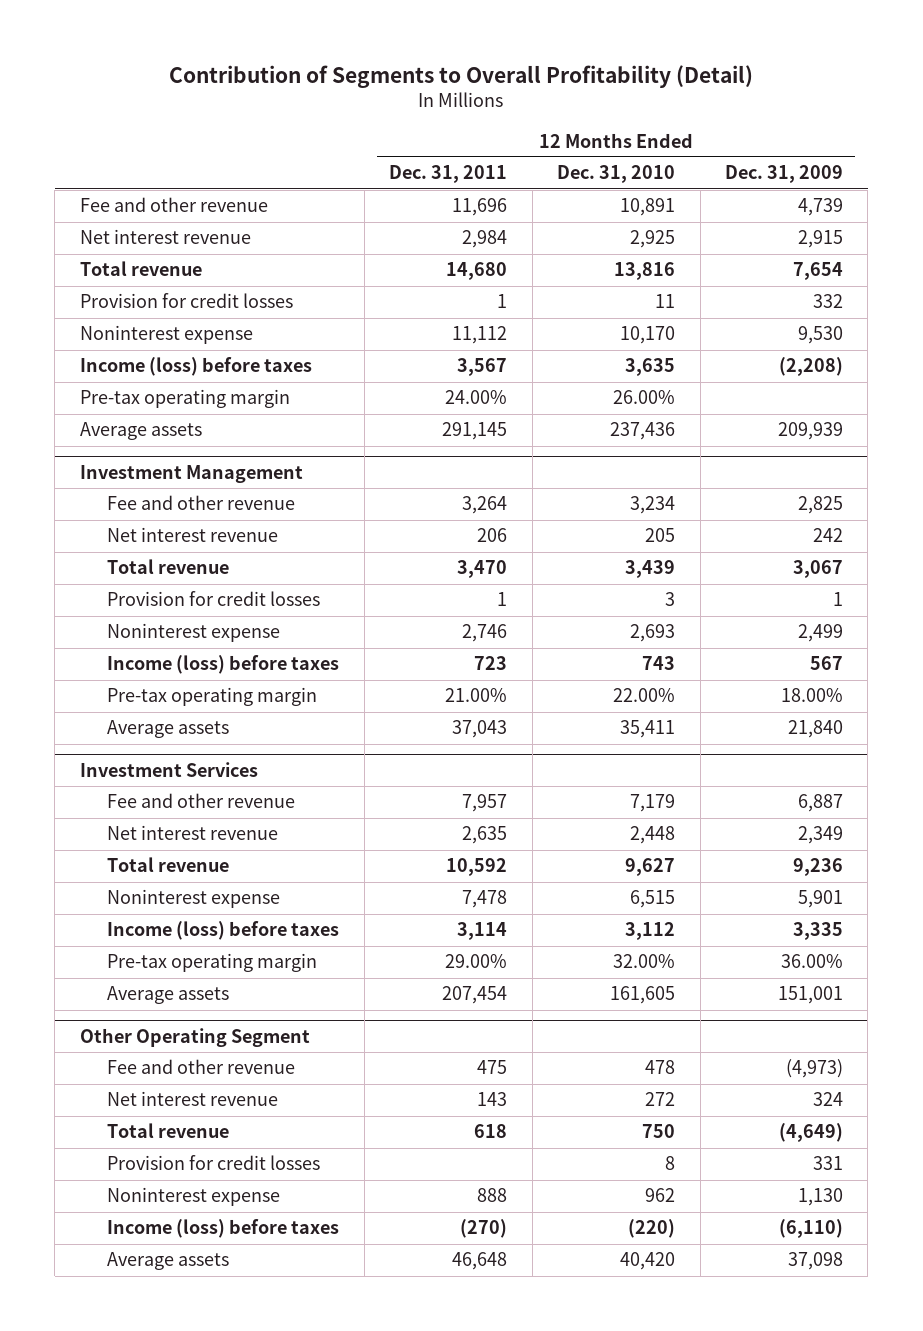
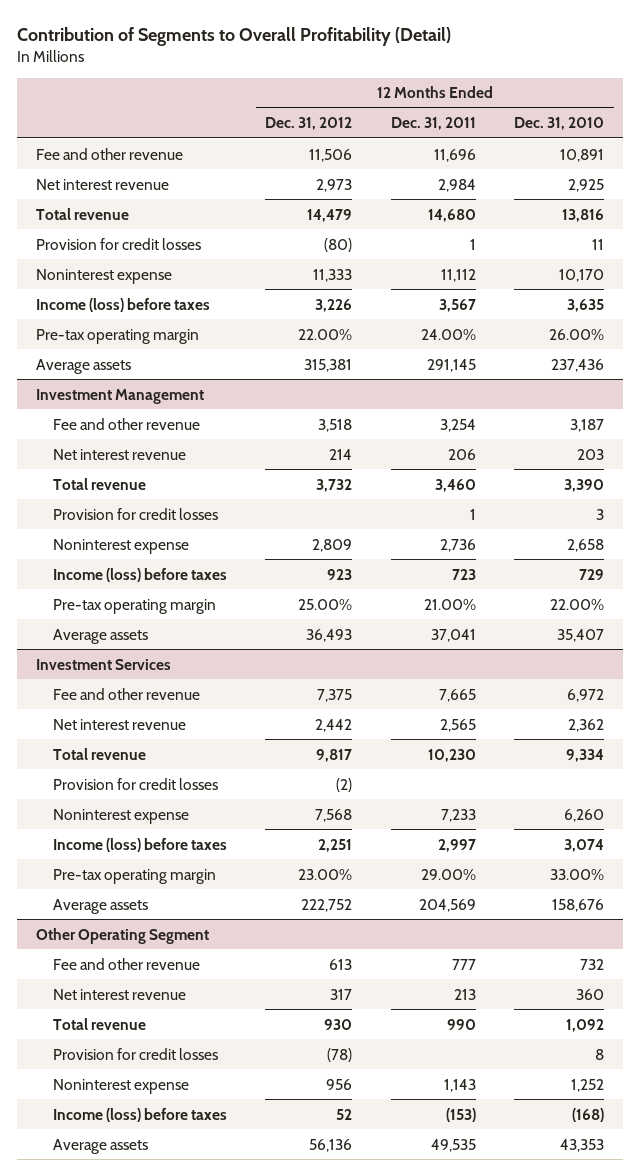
- | 12 Months Ended Dec. 31, 2011 | 12 Months Ended Dec. 31, 2010 | 12 Months Ended Dec. 31, 2009
+ | 12 Months Ended Dec. 31, 2012 | 12 Months Ended Dec. 31, 2011 | 12 Months Ended Dec. 31, 2010
@ Investment Management
- Fee and other revenue | 3,264 | 3,234 | 2,825
- Net interest revenue | 206 | 205 | 242
- Total revenue | 3,470 | 3,439 | 3,067
+ Fee and other revenue | 3,518 | 3,254 | 3,187
+ Net interest revenue | 214 | 206 | 203
+ Total revenue | 3,732 | 3,460 | 3,390
- Noninterest expense | 2,746 | 2,693 | 2,499
- Income (loss) before taxes | 723 | 743 | 567
+ Noninterest expense | 2,809 | 2,736 | 2,658
+ Income (loss) before taxes | 923 | 723 | 729
- Average assets | 37,043 | 35,411 | 21,840
+ Average assets | 36,493 | 37,041 | 35,407
@ Investment Services
- Fee and other revenue | 7,957 | 7,179 | 6,887
- Net interest revenue | 2,635 | 2,448 | 2,349
- Total revenue | 10,592 | 9,627 | 9,236
- Noninterest expense | 7,478 | 6,515 | 5,901
- Income (loss) before taxes | 3,114 | 3,112 | 3,335
- Pre-tax operating margin | 29.00% | 32.00% | 36.00%
- Average assets | 207,454 | 161,605 | 151,001
+ Fee and other revenue | 7,375 | 7,665 | 6,972
+ Net interest revenue | 2,442 | 2,565 | 2,362
+ Total revenue | 9,817 | 10,230 | 9,334
+ Provision for credit losses | (2) | |
+ Noninterest expense | 7,568 | 7,233 | 6,260
+ Income (loss) before taxes | 2,251 | 2,997 | 3,074
+ Pre-tax operating margin | 23.00% | 29.00% | 33.00%
+ Average assets | 222,752 | 204,569 | 158,676
@ Other Operating Segment
- Fee and other revenue | 475 | 478 | (4,973)
- Net interest revenue | 143 | 272 | 324
- Total revenue | 618 | 750 | (4,649)
+ Fee and other revenue | 613 | 777 | 732
+ Net interest revenue | 317 | 213 | 360
+ Total revenue | 930 | 990 | 1,092
- Noninterest expense | 888 | 962 | 1,130
- Income (loss) before taxes | (270) | (220) | (6,110)
- Average assets | 46,648 | 40,420 | 37,098
+ Noninterest expense | 956 | 1,143 | 1,252
+ Income (loss) before taxes | 52 | (153) | (168)
+ Average assets | 56,136 | 49,535 | 43,353

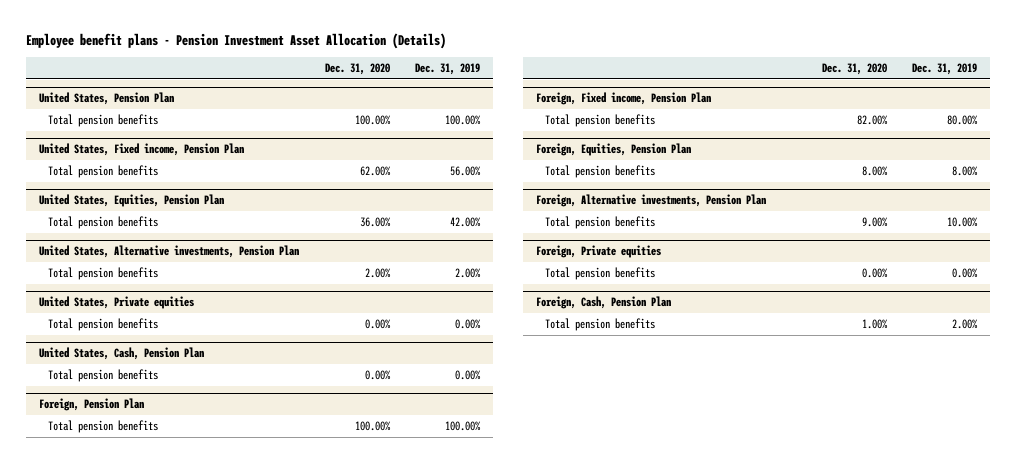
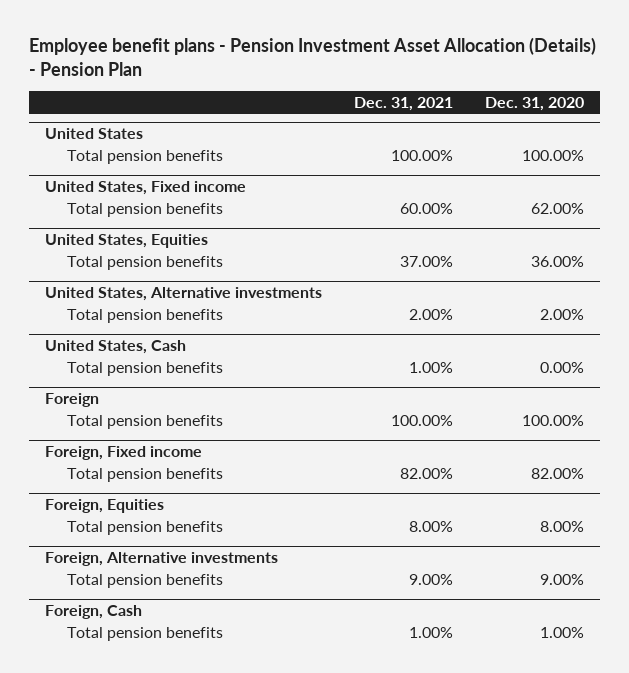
- Employee benefit plans - Pension Investment Asset Allocation (Details)
+ Employee benefit plans - Pension Investment Asset Allocation (Details) - Pension Plan
- | Dec. 31, 2020 | Dec. 31, 2019
+ | Dec. 31, 2021 | Dec. 31, 2020
- United States, Pension Plan
+ United States
- United States, Fixed income, Pension Plan
+ United States, Fixed income
- United States, Equities, Pension Plan
+ United States, Equities
- United States, Alternative investments, Pension Plan
+ United States, Alternative investments
- United States, Private equities
- Total pension benefits | 0.00% | 0.00%
- United States, Cash, Pension Plan
+ United States, Cash
- Foreign, Pension Plan
+ Foreign
- Foreign, Fixed income, Pension Plan
+ Foreign, Fixed income
- Foreign, Equities, Pension Plan
+ Foreign, Equities
- Foreign, Alternative investments, Pension Plan
+ Foreign, Alternative investments
- Foreign, Private equities
- Total pension benefits | 0.00% | 0.00%
- Foreign, Cash, Pension Plan
+ Foreign, Cash

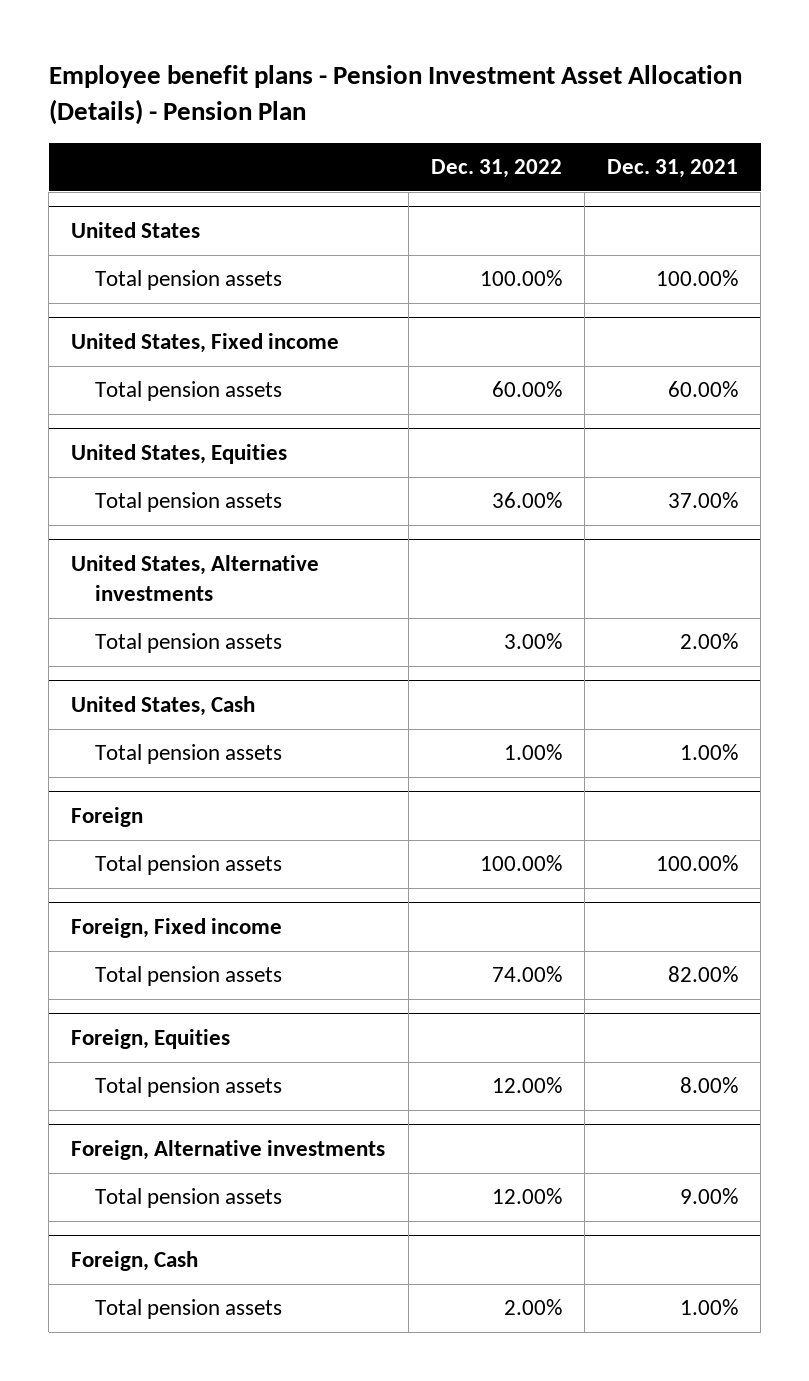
- | Dec. 31, 2021 | Dec. 31, 2020
+ | Dec. 31, 2022 | Dec. 31, 2021
@ United States
- Total pension benefits | 100.00% | 100.00%
+ Total pension assets | 100.00% | 100.00%
@ United States, Fixed income
- Total pension benefits | 60.00% | 62.00%
+ Total pension assets | 60.00% | 60.00%
@ United States, Equities
- Total pension benefits | 37.00% | 36.00%
+ Total pension assets | 36.00% | 37.00%
@ United States, Alternative investments
- Total pension benefits | 2.00% | 2.00%
+ Total pension assets | 3.00% | 2.00%
@ United States, Cash
- Total pension benefits | 1.00% | 0.00%
+ Total pension assets | 1.00% | 1.00%
@ Foreign
- Total pension benefits | 100.00% | 100.00%
+ Total pension assets | 100.00% | 100.00%
@ Foreign, Fixed income
- Total pension benefits | 82.00% | 82.00%
+ Total pension assets | 74.00% | 82.00%
@ Foreign, Equities
- Total pension benefits | 8.00% | 8.00%
+ Total pension assets | 12.00% | 8.00%
@ Foreign, Alternative investments
- Total pension benefits | 9.00% | 9.00%
+ Total pension assets | 12.00% | 9.00%
@ Foreign, Cash
- Total pension benefits | 1.00% | 1.00%
+ Total pension assets | 2.00% | 1.00%

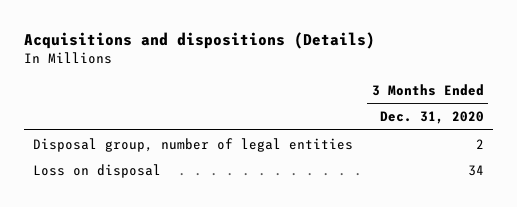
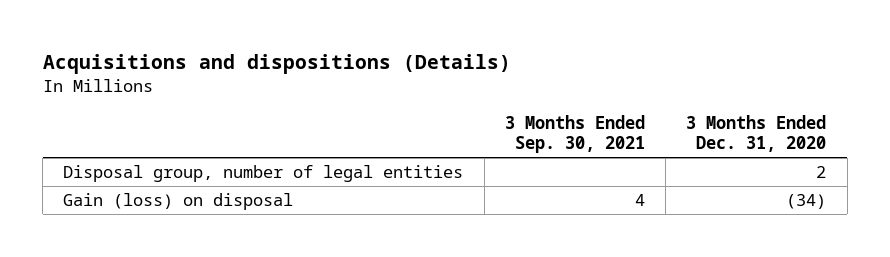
- | 3 Months Ended Dec. 31, 2020
+ | 3 Months Ended Sep. 30, 2021 | 3 Months Ended Dec. 31, 2020
- Loss on disposal | 34
+ Gain (loss) on disposal | 4 | (34)

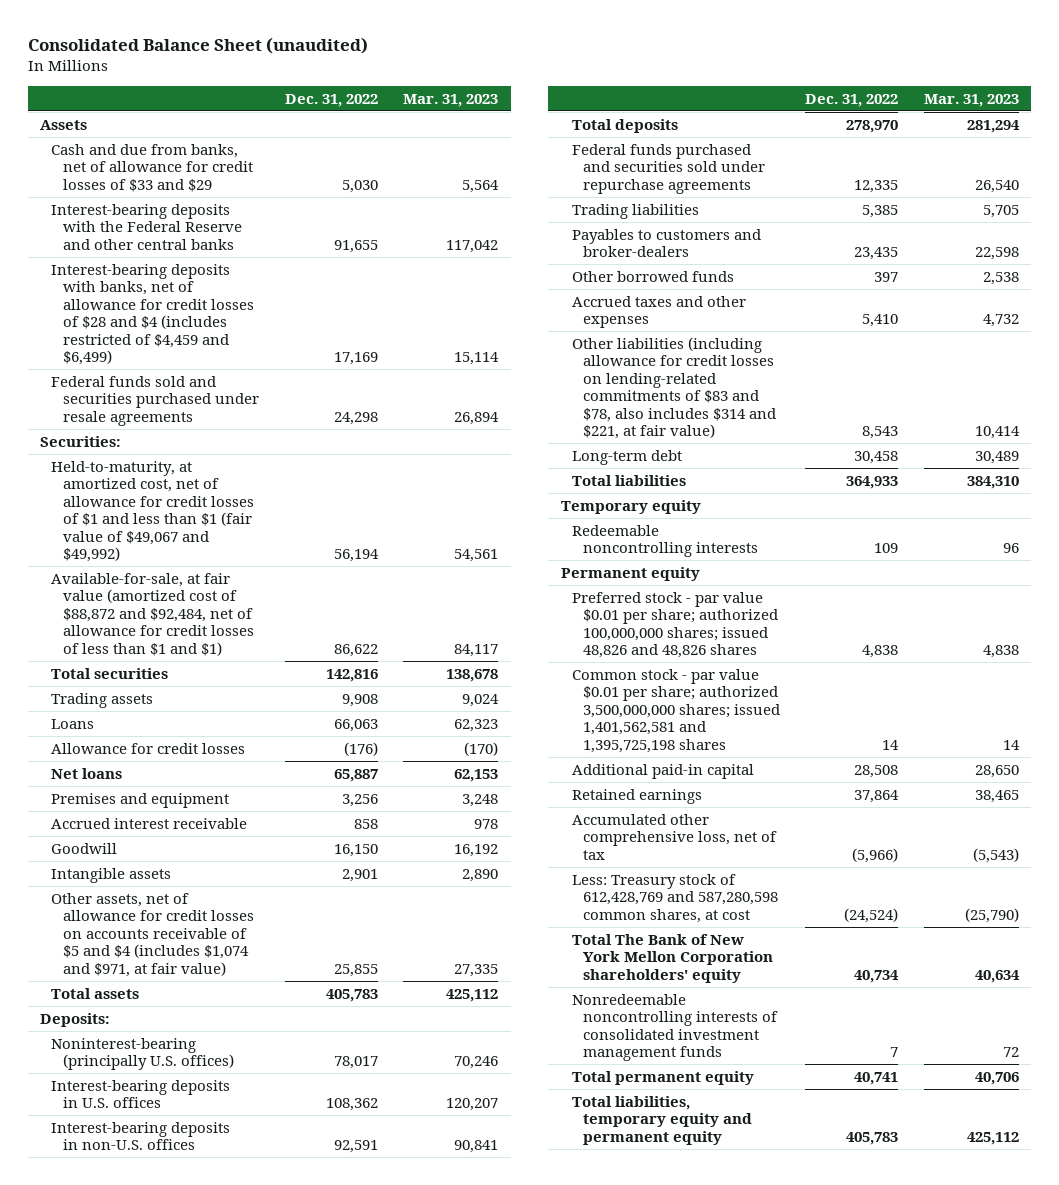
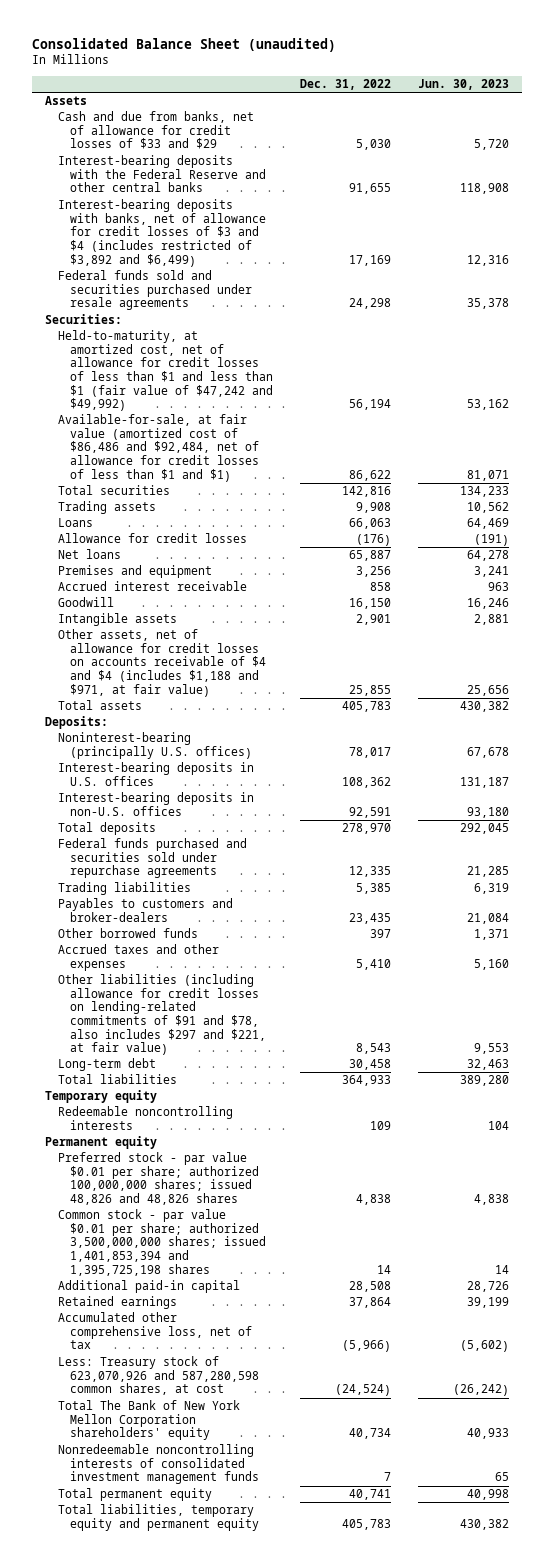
- | Dec. 31, 2022 | Mar. 31, 2023
+ | Dec. 31, 2022 | Jun. 30, 2023
- Interest-bearing deposits with banks, net of allowance for credit losses of $28 and $4 (includes restricted of $4,459 and $6,499) | 17,169 | 15,114
+ Interest-bearing deposits with banks, net of allowance for credit losses of $3 and $4 (includes restricted of $3,892 and $6,499) | 17,169 | 12,316
- Held-to-maturity, at amortized cost, net of allowance for credit losses of $1 and less than $1 (fair value of $49,067 and $49,992) | 56,194 | 54,561
- Available-for-sale, at fair value (amortized cost of $88,872 and $92,484, net of allowance for credit losses of less than $1 and $1) | 86,622 | 84,117
+ Held-to-maturity, at amortized cost, net of allowance for credit losses of less than $1 and less than $1 (fair value of $47,242 and $49,992) | 56,194 | 53,162
+ Available-for-sale, at fair value (amortized cost of $86,486 and $92,484, net of allowance for credit losses of less than $1 and $1) | 86,622 | 81,071
- Other assets, net of allowance for credit losses on accounts receivable of $5 and $4 (includes $1,074 and $971, at fair value) | 25,855 | 27,335
+ Other assets, net of allowance for credit losses on accounts receivable of $4 and $4 (includes $1,188 and $971, at fair value) | 25,855 | 25,656
- Other liabilities (including allowance for credit losses on lending-related commitments of $83 and $78, also includes $314 and $221, at fair value) | 8,543 | 10,414
+ Other liabilities (including allowance for credit losses on lending-related commitments of $91 and $78, also includes $297 and $221, at fair value) | 8,543 | 9,553
- Common stock - par value $0.01 per share; authorized 3,500,000,000 shares; issued 1,401,562,581 and 1,395,725,198 shares | 14 | 14
+ Common stock - par value $0.01 per share; authorized 3,500,000,000 shares; issued 1,401,853,394 and 1,395,725,198 shares | 14 | 14
- Less: Treasury stock of 612,428,769 and 587,280,598 common shares, at cost | (24,524) | (25,790)
+ Less: Treasury stock of 623,070,926 and 587,280,598 common shares, at cost | (24,524) | (26,242)

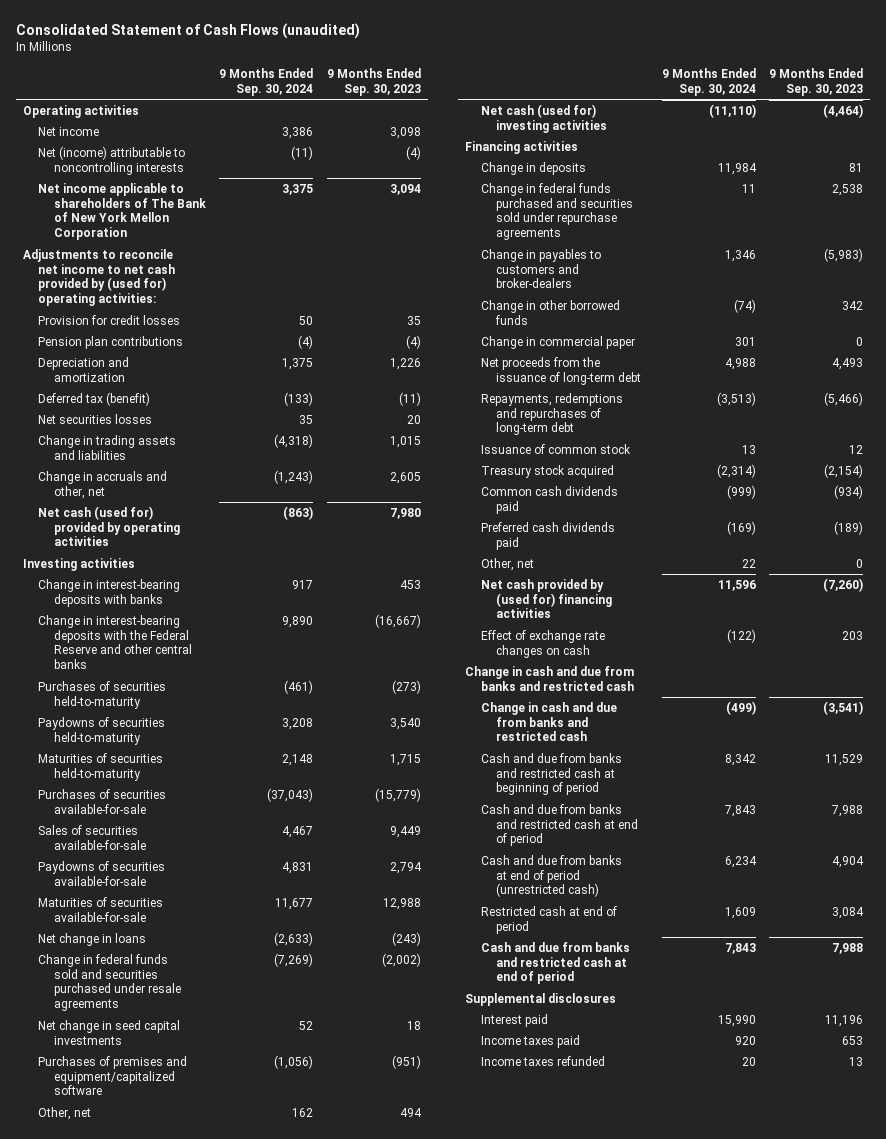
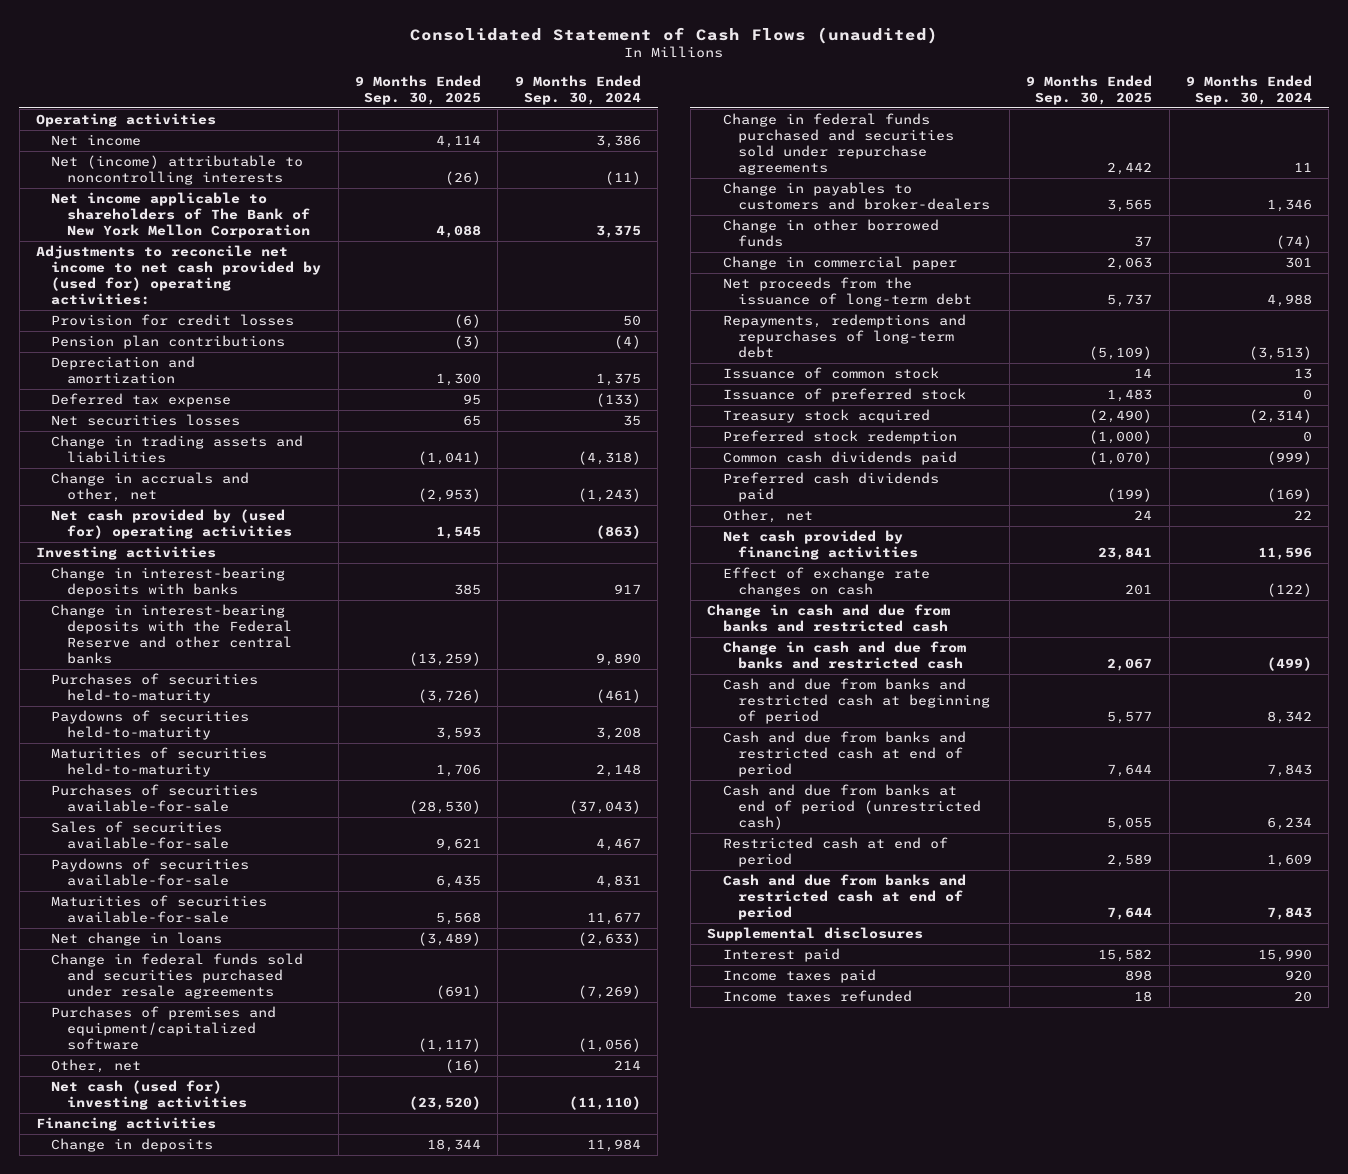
- | 9 Months Ended Sep. 30, 2024 | 9 Months Ended Sep. 30, 2023
+ | 9 Months Ended Sep. 30, 2025 | 9 Months Ended Sep. 30, 2024
- Deferred tax (benefit) | (133) | (11)
+ Deferred tax expense | 95 | (133)
- Net cash (used for) provided by operating activities | (863) | 7,980
+ Net cash provided by (used for) operating activities | 1,545 | (863)
- Net change in seed capital investments | 52 | 18
- Other, net | 162 | 494
+ Other, net | (16) | 214
+ Issuance of preferred stock | 1,483 | 0
+ Preferred stock redemption | (1,000) | 0
- Net cash provided by (used for) financing activities | 11,596 | (7,260)
+ Net cash provided by financing activities | 23,841 | 11,596

